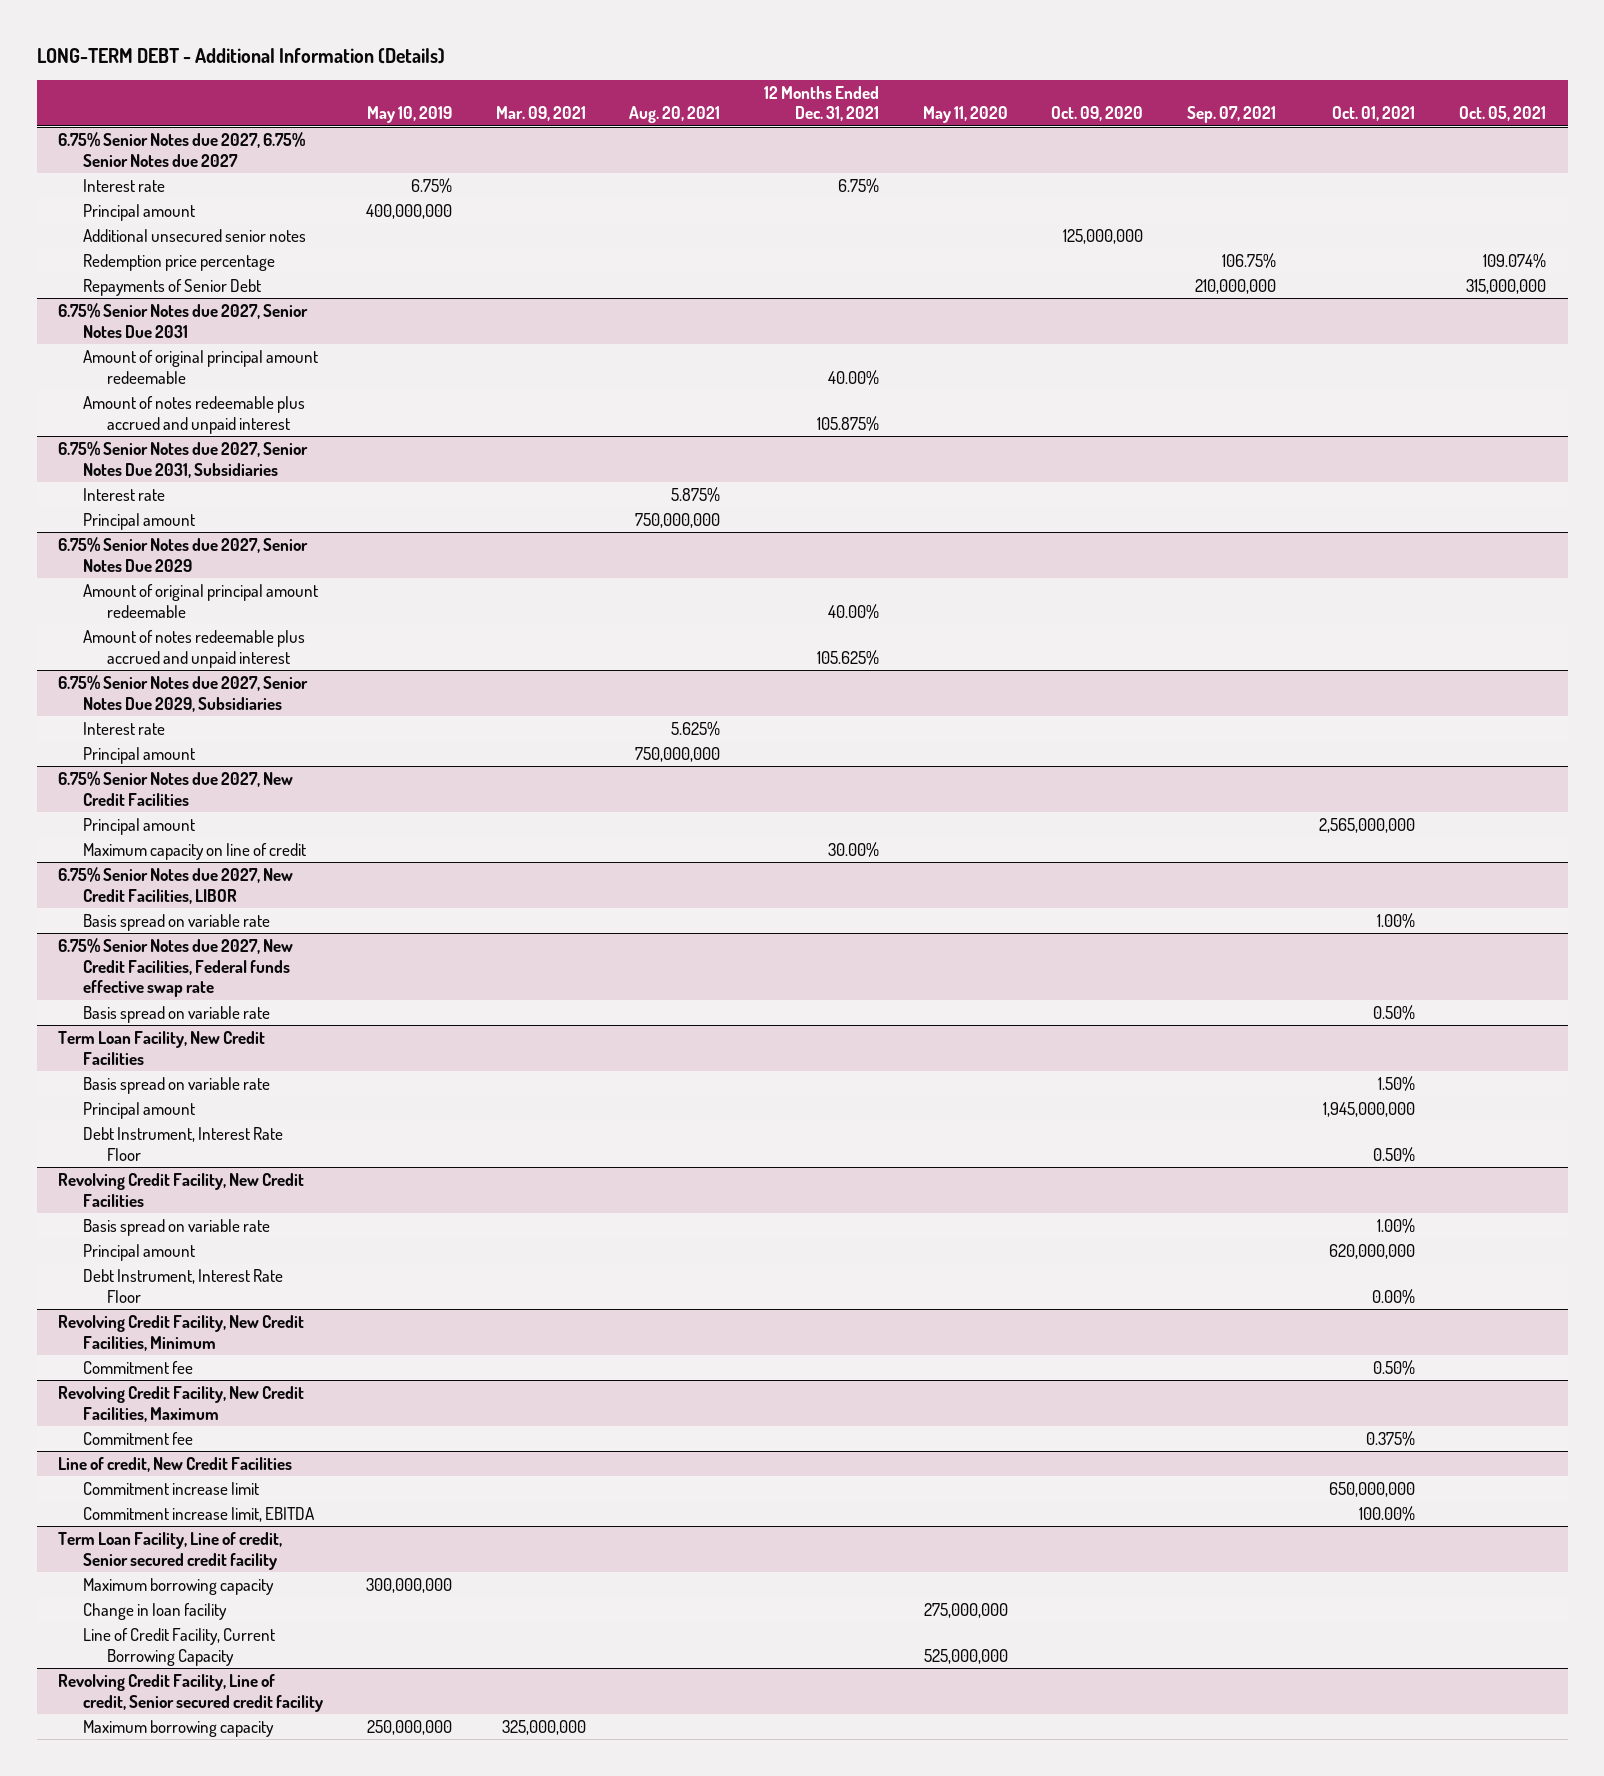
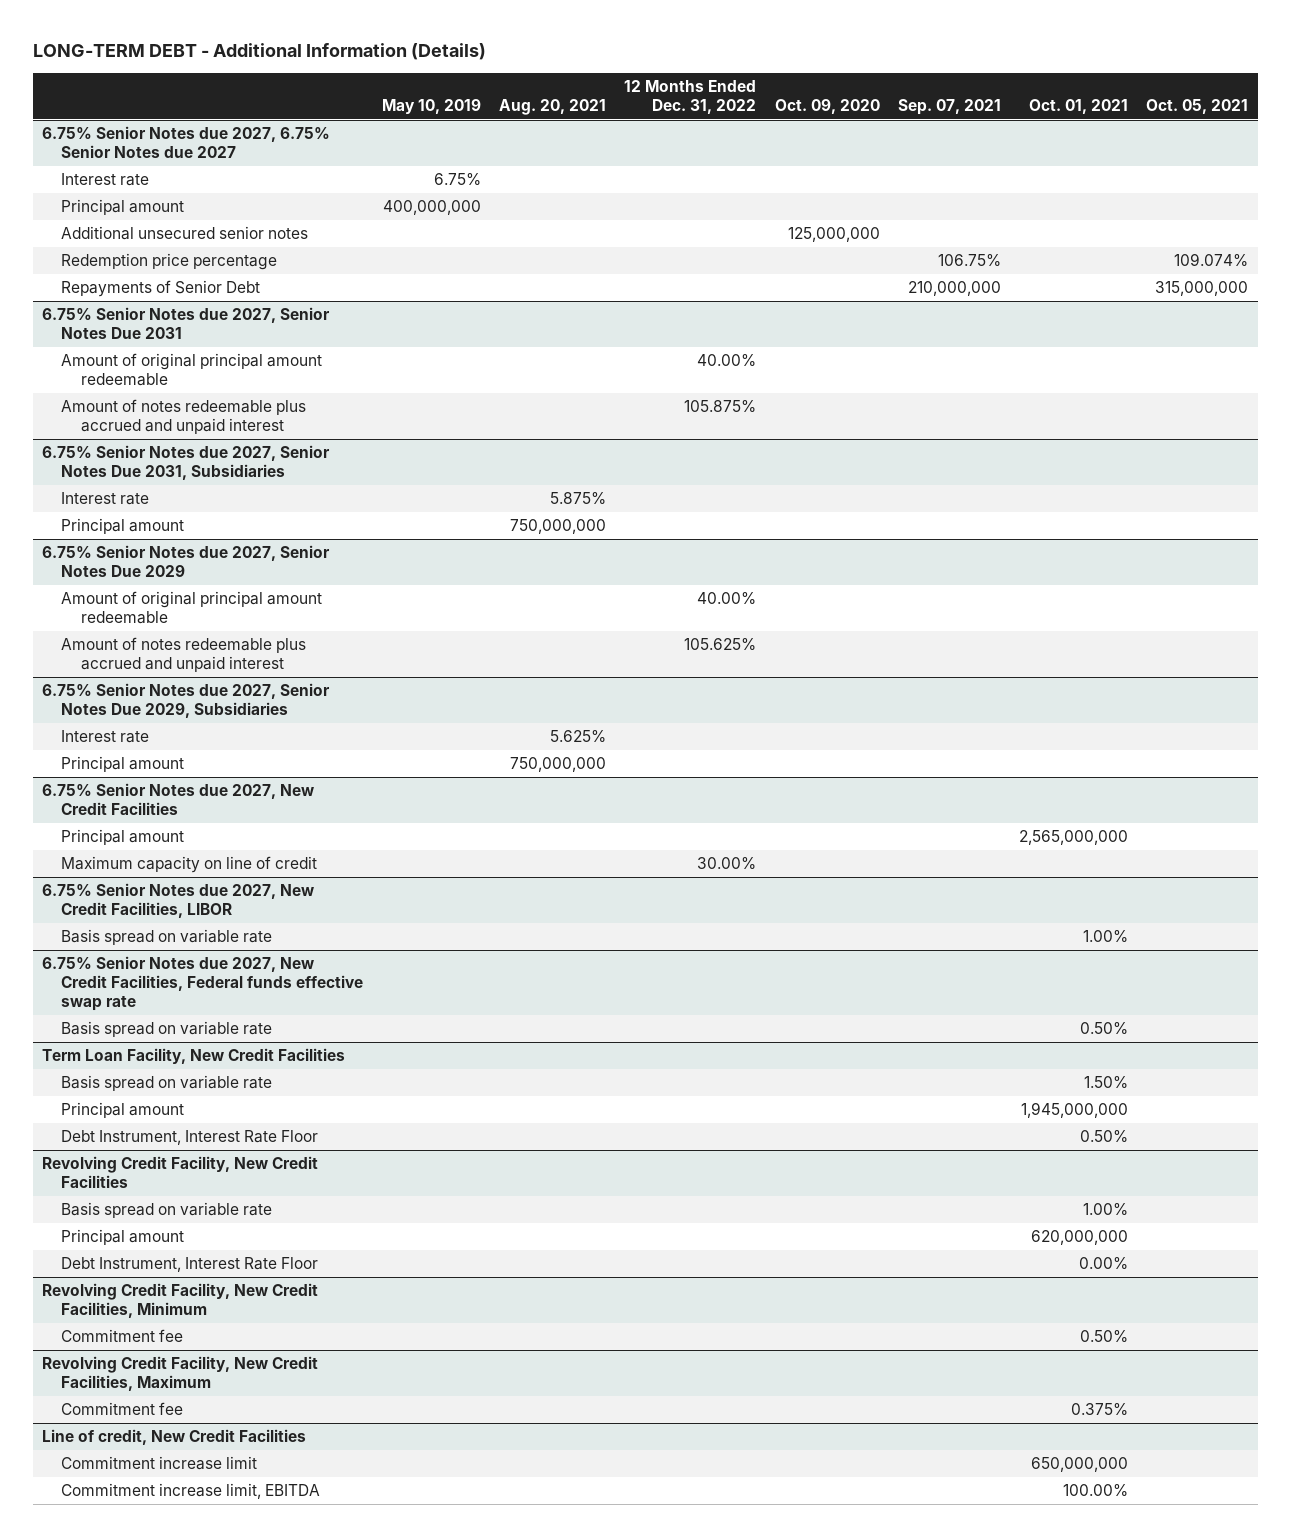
- | May 10, 2019 | Mar. 09, 2021 | Aug. 20, 2021 | 12 Months Ended Dec. 31, 2021 | May 11, 2020 | Oct. 09, 2020 | Sep. 07, 2021 | Oct. 01, 2021 | Oct. 05, 2021
+ | May 10, 2019 | Aug. 20, 2021 | 12 Months Ended Dec. 31, 2022 | Oct. 09, 2020 | Sep. 07, 2021 | Oct. 01, 2021 | Oct. 05, 2021
- Term Loan Facility, Line of credit, Senior secured credit facility
- Maximum borrowing capacity | 300,000,000 | | | | | | | |
- Change in loan facility | | | | | 275,000,000 | | | |
- Line of Credit Facility, Current Borrowing Capacity | | | | | 525,000,000 | | | |
- Revolving Credit Facility, Line of credit, Senior secured credit facility
- Maximum borrowing capacity | 250,000,000 | 325,000,000 | | | | | | |

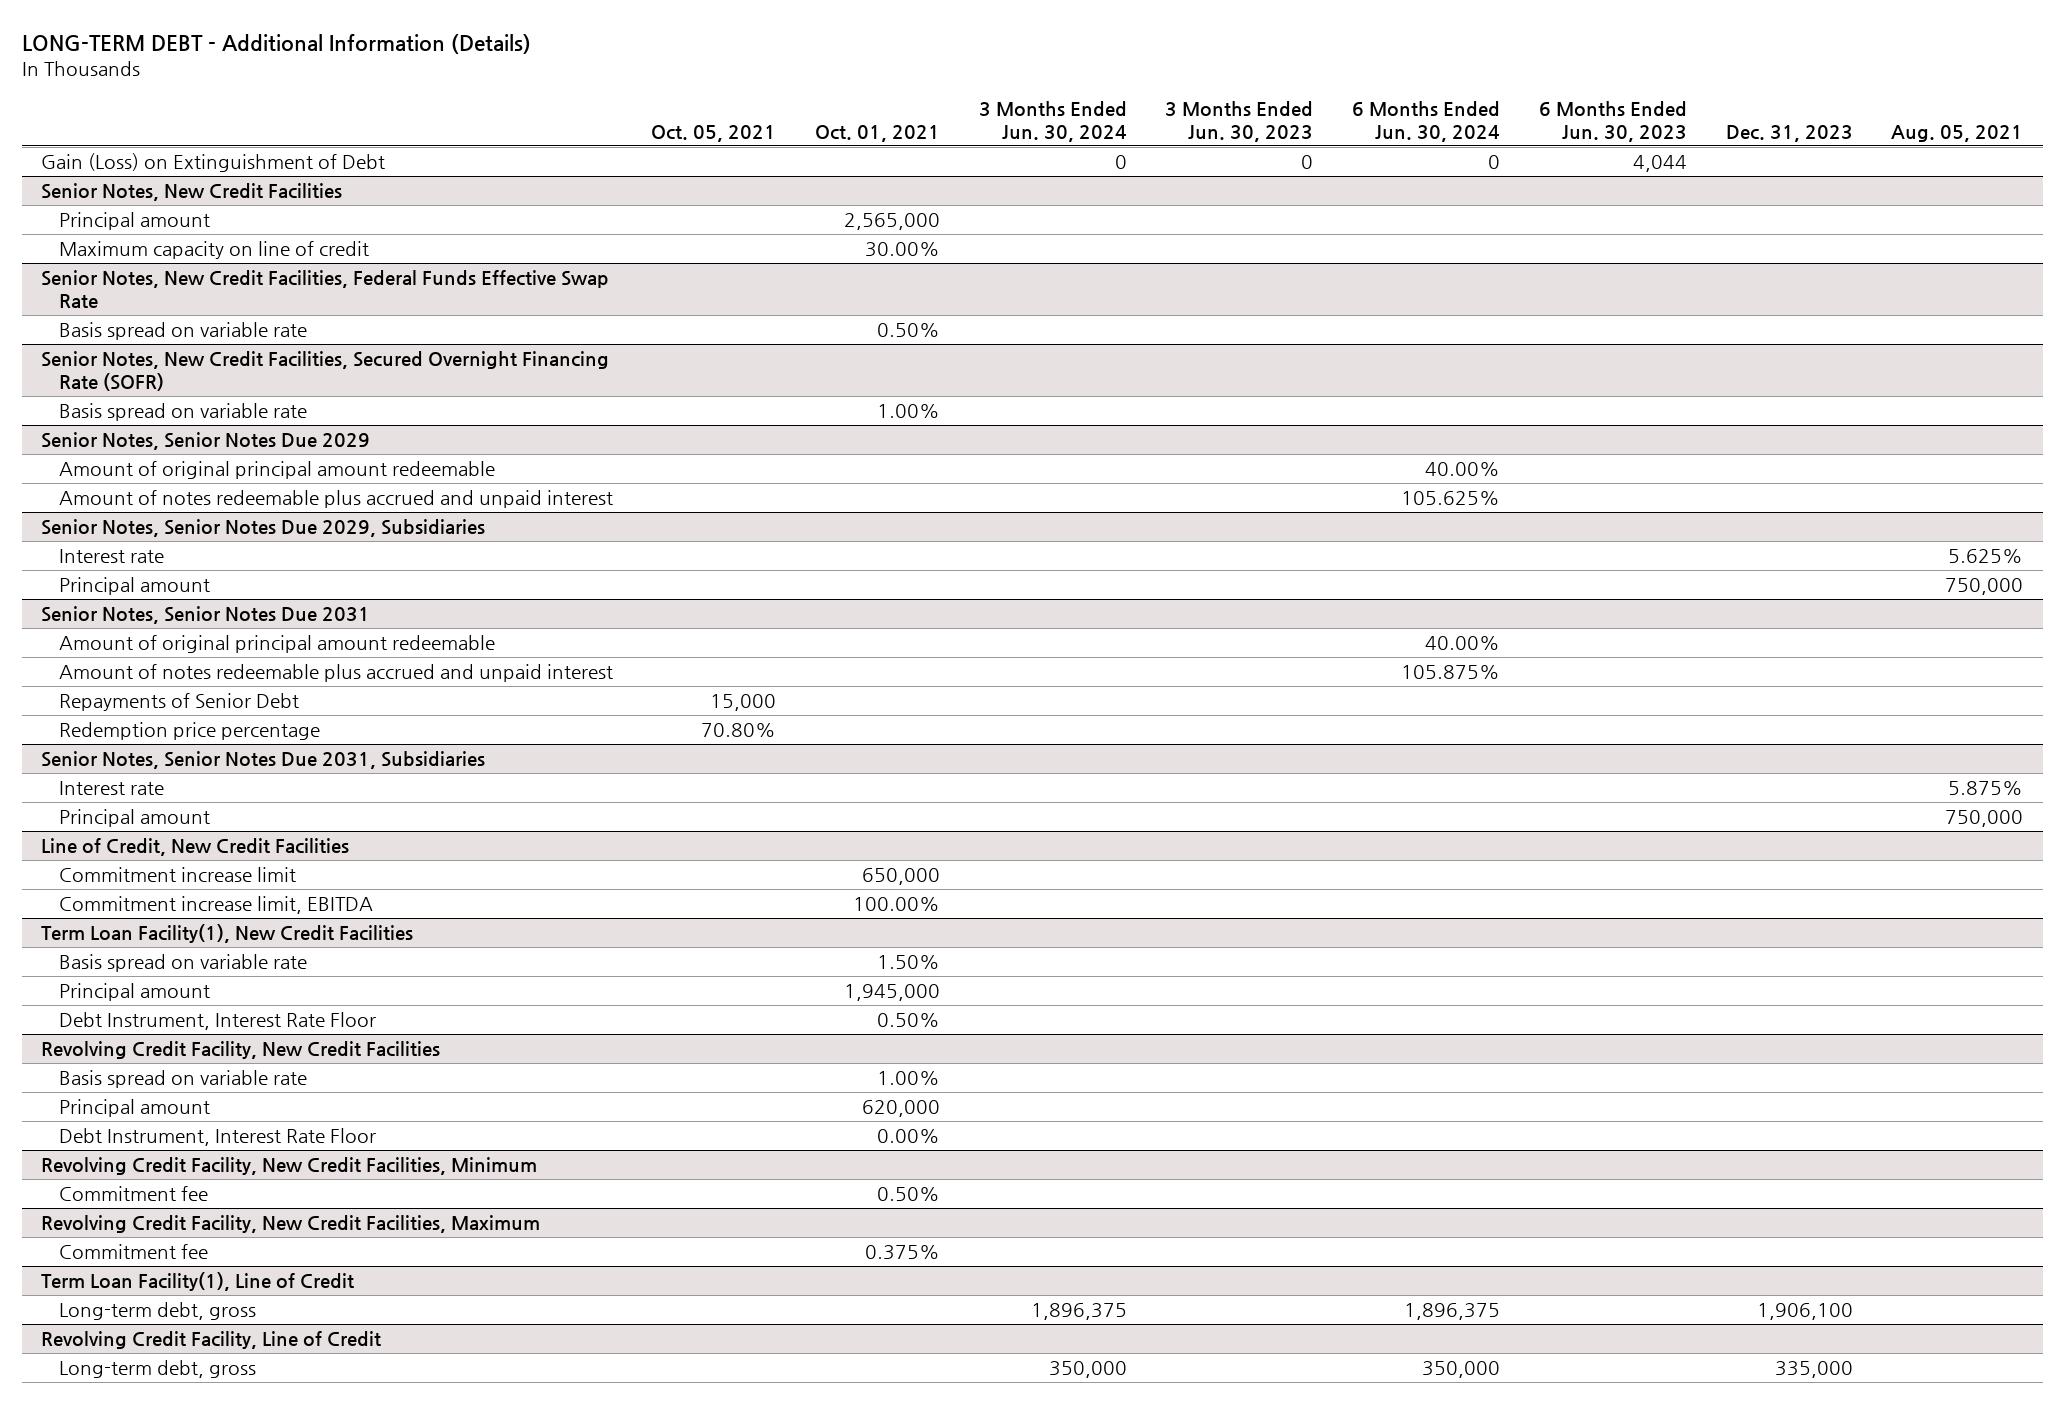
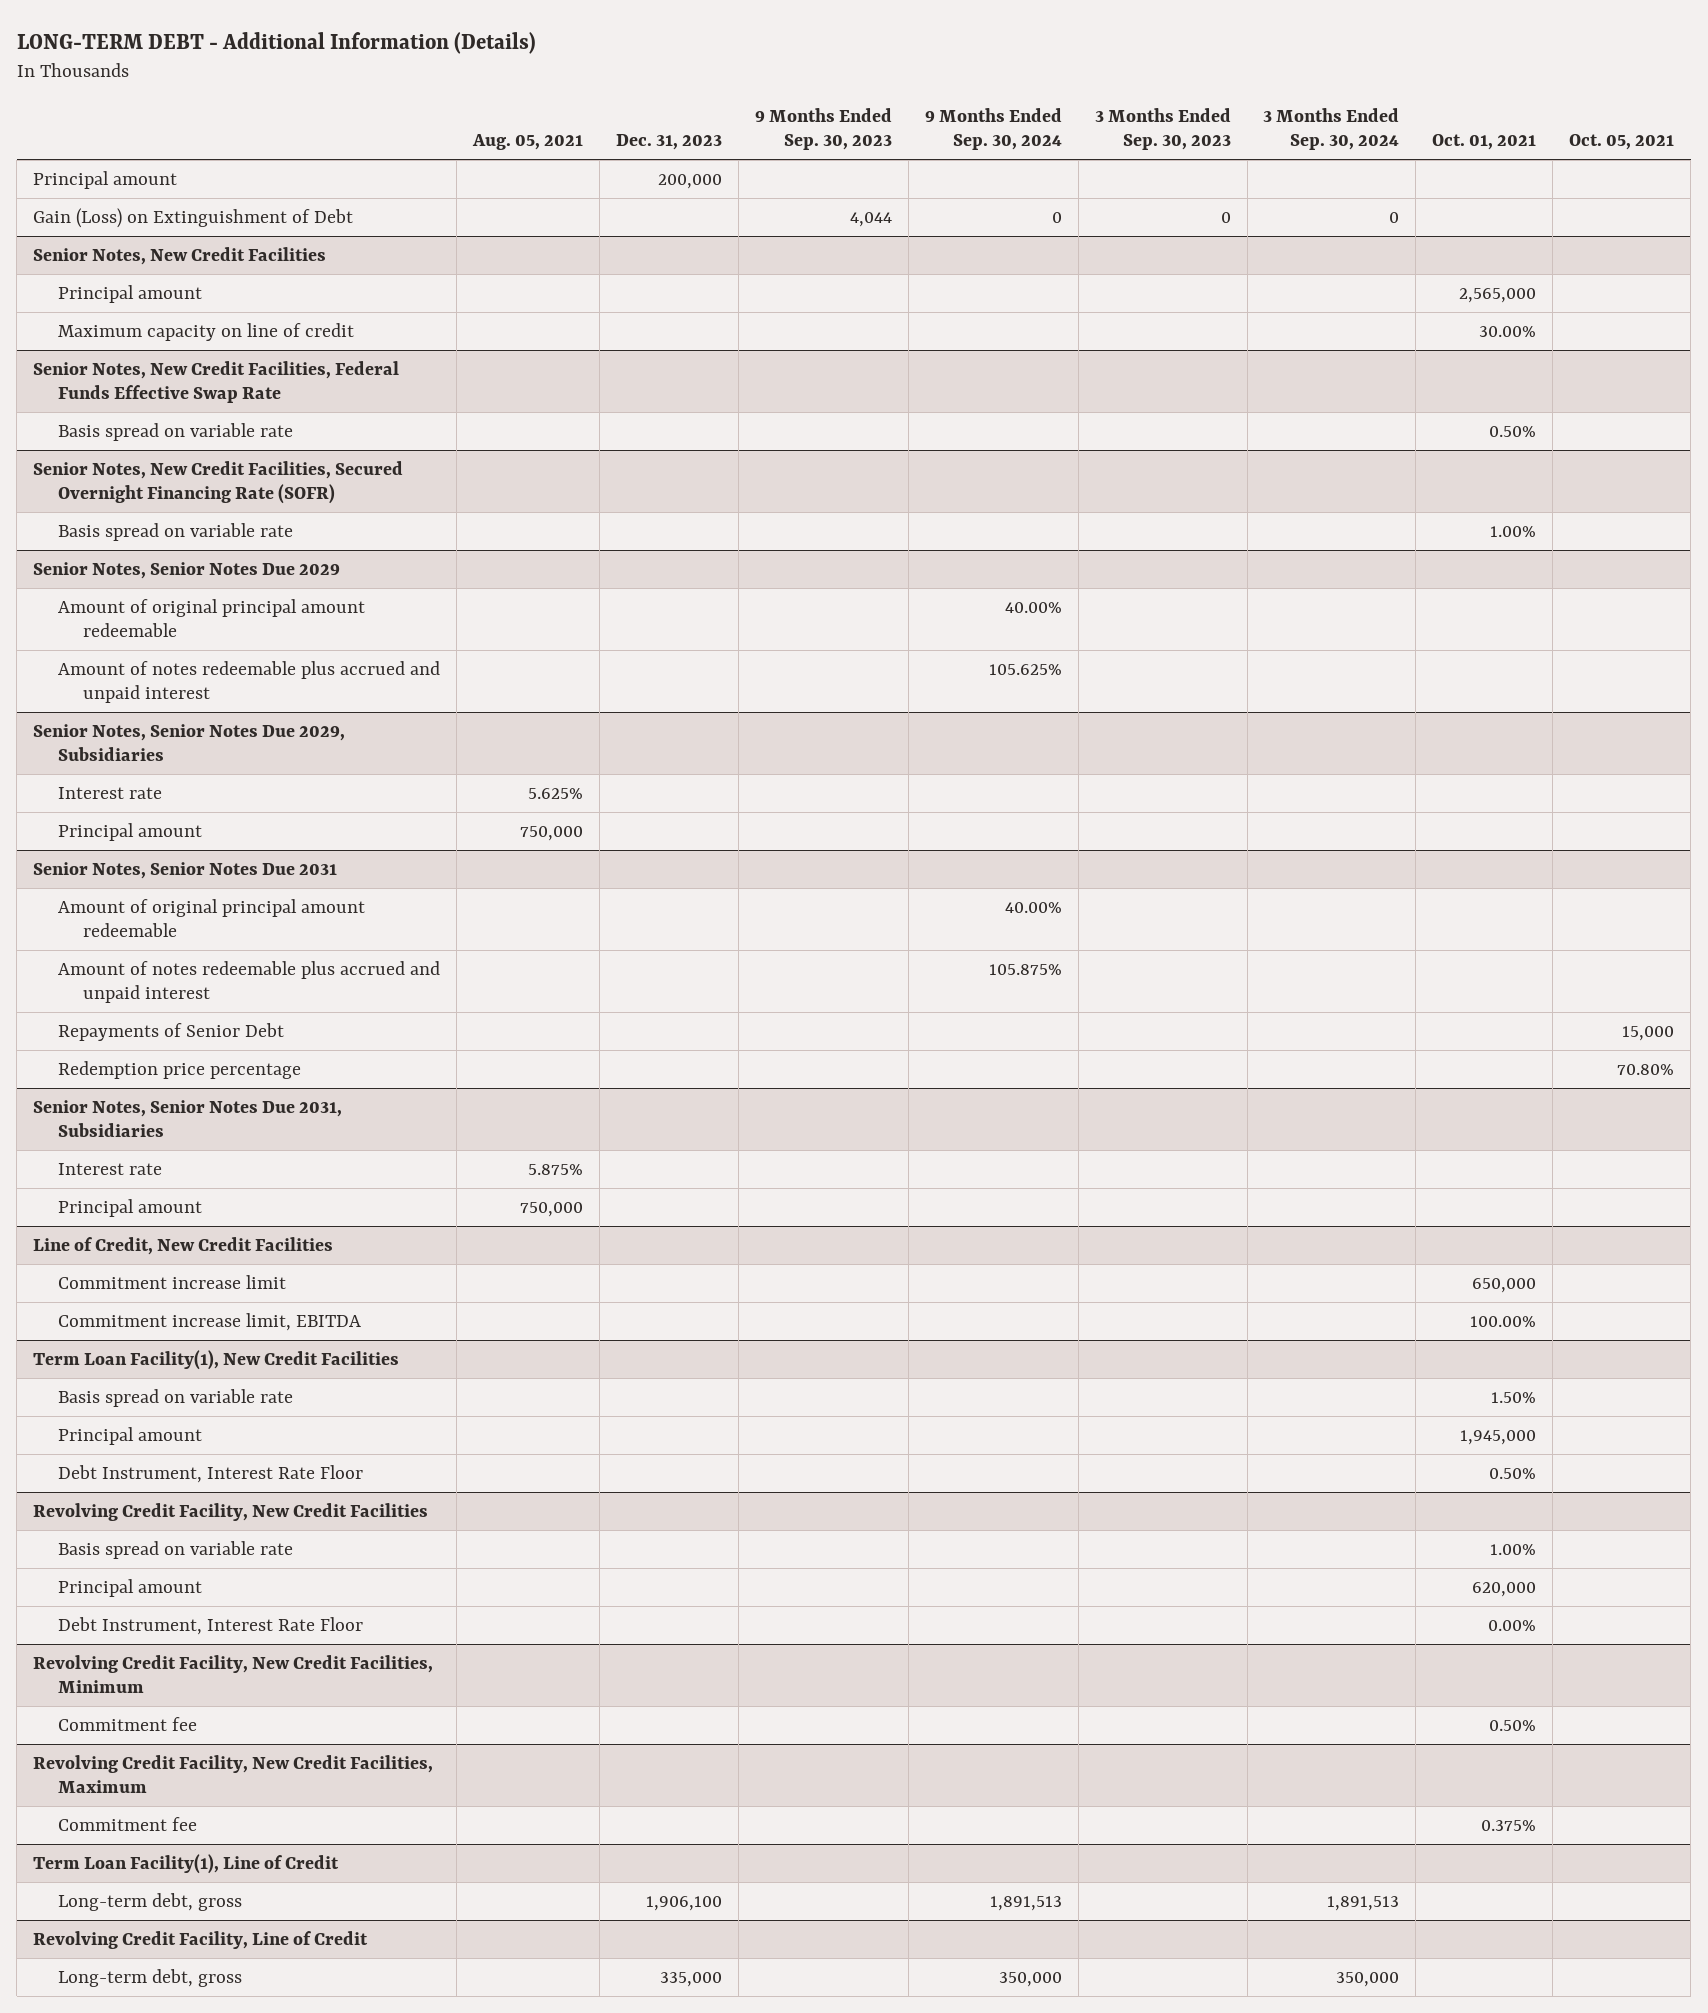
- | Oct. 05, 2021 | Oct. 01, 2021 | 3 Months Ended Jun. 30, 2024 | 3 Months Ended Jun. 30, 2023 | 6 Months Ended Jun. 30, 2024 | 6 Months Ended Jun. 30, 2023 | Dec. 31, 2023 | Aug. 05, 2021
+ | Aug. 05, 2021 | Dec. 31, 2023 | 9 Months Ended Sep. 30, 2023 | 9 Months Ended Sep. 30, 2024 | 3 Months Ended Sep. 30, 2023 | 3 Months Ended Sep. 30, 2024 | Oct. 01, 2021 | Oct. 05, 2021
+ Principal amount | | 200,000 | | | | | |

